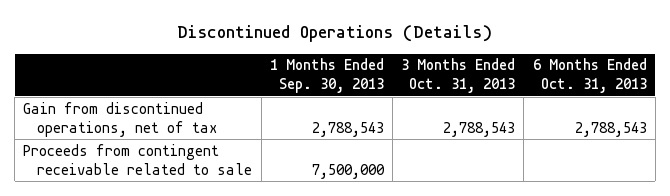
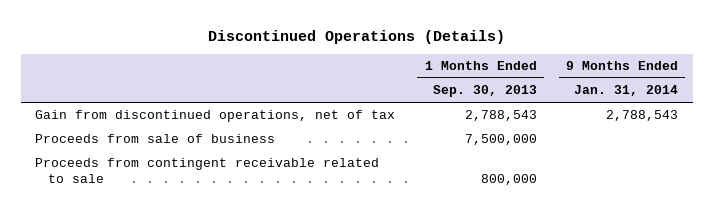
- | 1 Months Ended Sep. 30, 2013 | 3 Months Ended Oct. 31, 2013 | 6 Months Ended Oct. 31, 2013
+ | 1 Months Ended Sep. 30, 2013 | 9 Months Ended Jan. 31, 2014
- Proceeds from contingent receivable related to sale | 7,500,000 | |
+ Proceeds from sale of business | 7,500,000 |
+ Proceeds from contingent receivable related to sale | 800,000 |

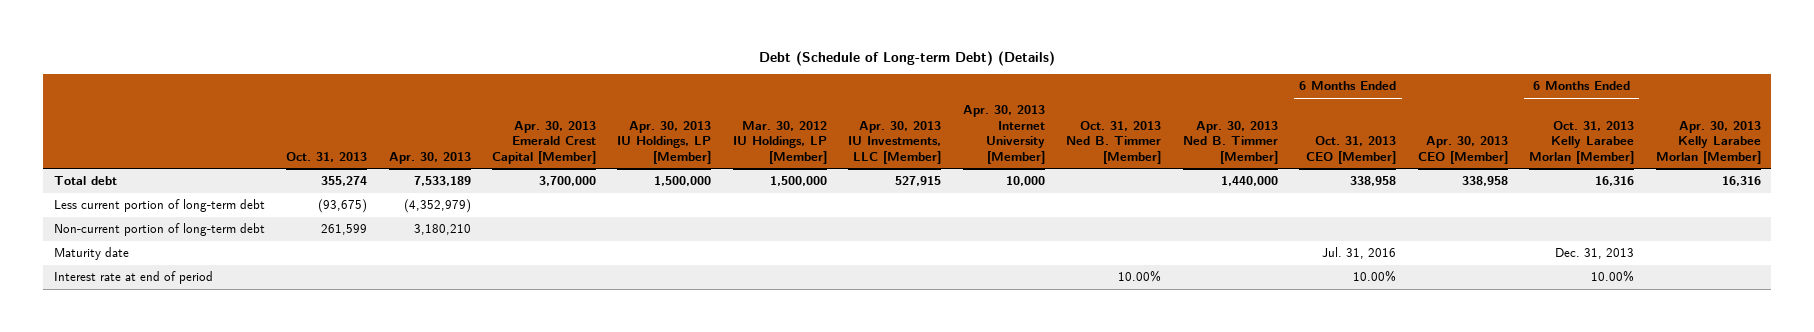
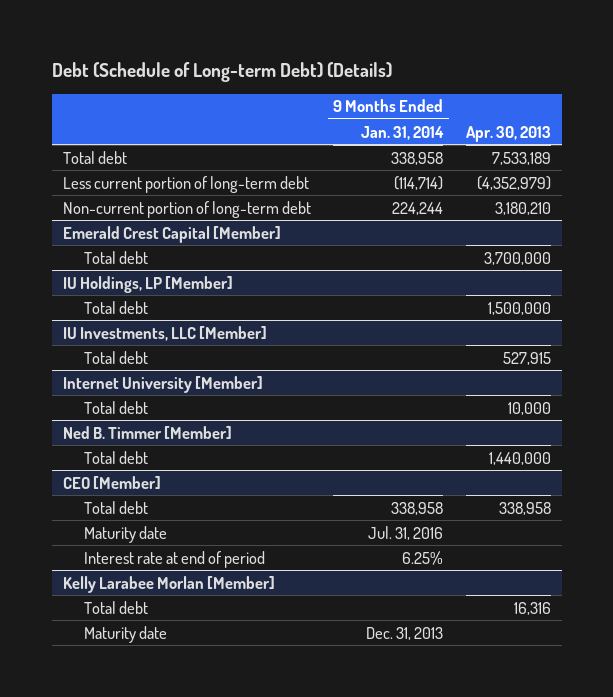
- | Oct. 31, 2013 | Apr. 30, 2013 | Apr. 30, 2013 Emerald Crest Capital [Member] | Apr. 30, 2013 IU Holdings, LP [Member] | Mar. 30, 2012 IU Holdings, LP [Member] | Apr. 30, 2013 IU Investments, LLC [Member] | Apr. 30, 2013 Internet University [Member] | Oct. 31, 2013 Ned B. Timmer [Member] | Apr. 30, 2013 Ned B. Timmer [Member] | 6 Months Ended Oct. 31, 2013 CEO [Member] | Apr. 30, 2013 CEO [Member] | 6 Months Ended Oct. 31, 2013 Kelly Larabee Morlan [Member] | Apr. 30, 2013 Kelly Larabee Morlan [Member]
+ | 9 Months Ended Jan. 31, 2014 | Apr. 30, 2013
+ Emerald Crest Capital [Member]
+ Total debt | | 3,700,000
+ IU Holdings, LP [Member]
+ Total debt | | 1,500,000
+ IU Investments, LLC [Member]
+ Total debt | | 527,915
+ Internet University [Member]
+ Total debt | | 10,000
+ Ned B. Timmer [Member]
+ Total debt | | 1,440,000
+ CEO [Member]
+ Total debt | 338,958 | 338,958
+ Kelly Larabee Morlan [Member]
+ Total debt | | 16,316
+ Maturity date | Dec. 31, 2013 |

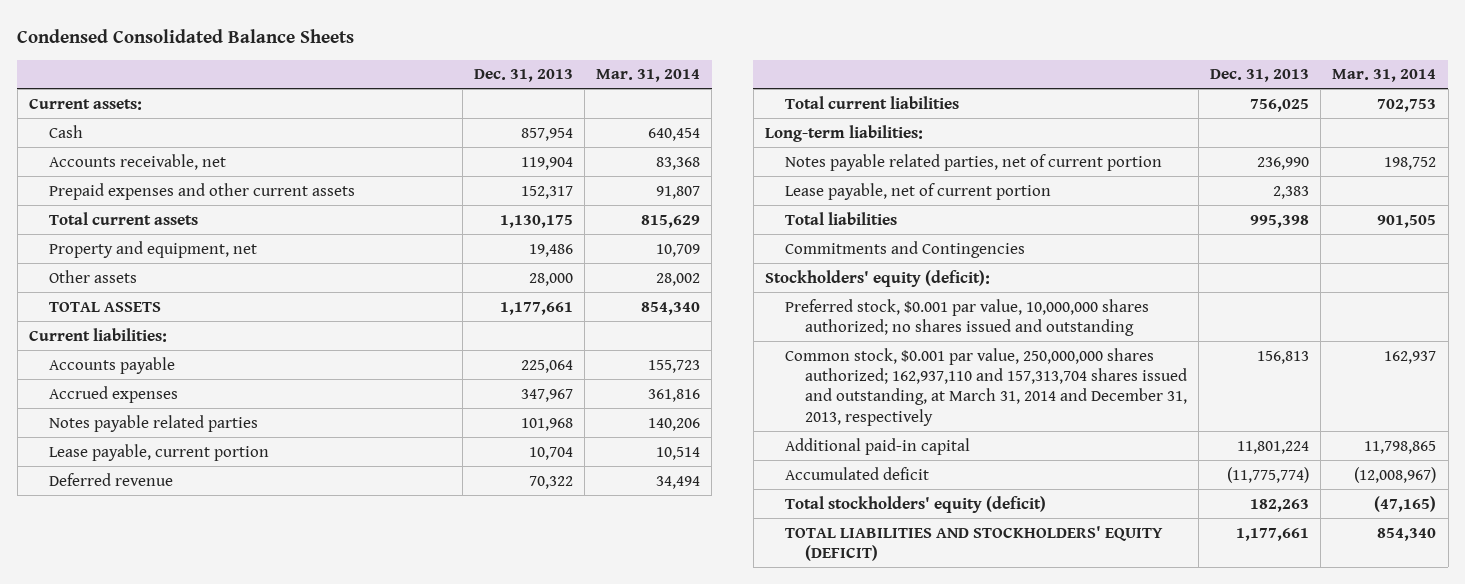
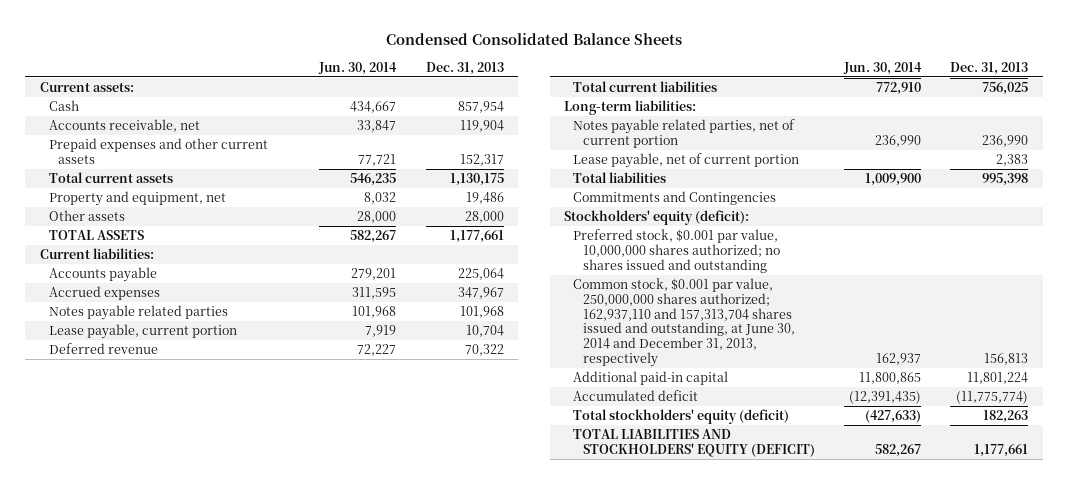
- | Dec. 31, 2013 | Mar. 31, 2014
+ | Jun. 30, 2014 | Dec. 31, 2013
- Common stock, $0.001 par value, 250,000,000 shares authorized; 162,937,110 and 157,313,704 shares issued and outstanding, at March 31, 2014 and December 31, 2013, respectively | 156,813 | 162,937
+ Common stock, $0.001 par value, 250,000,000 shares authorized; 162,937,110 and 157,313,704 shares issued and outstanding, at June 30, 2014 and December 31, 2013, respectively | 162,937 | 156,813

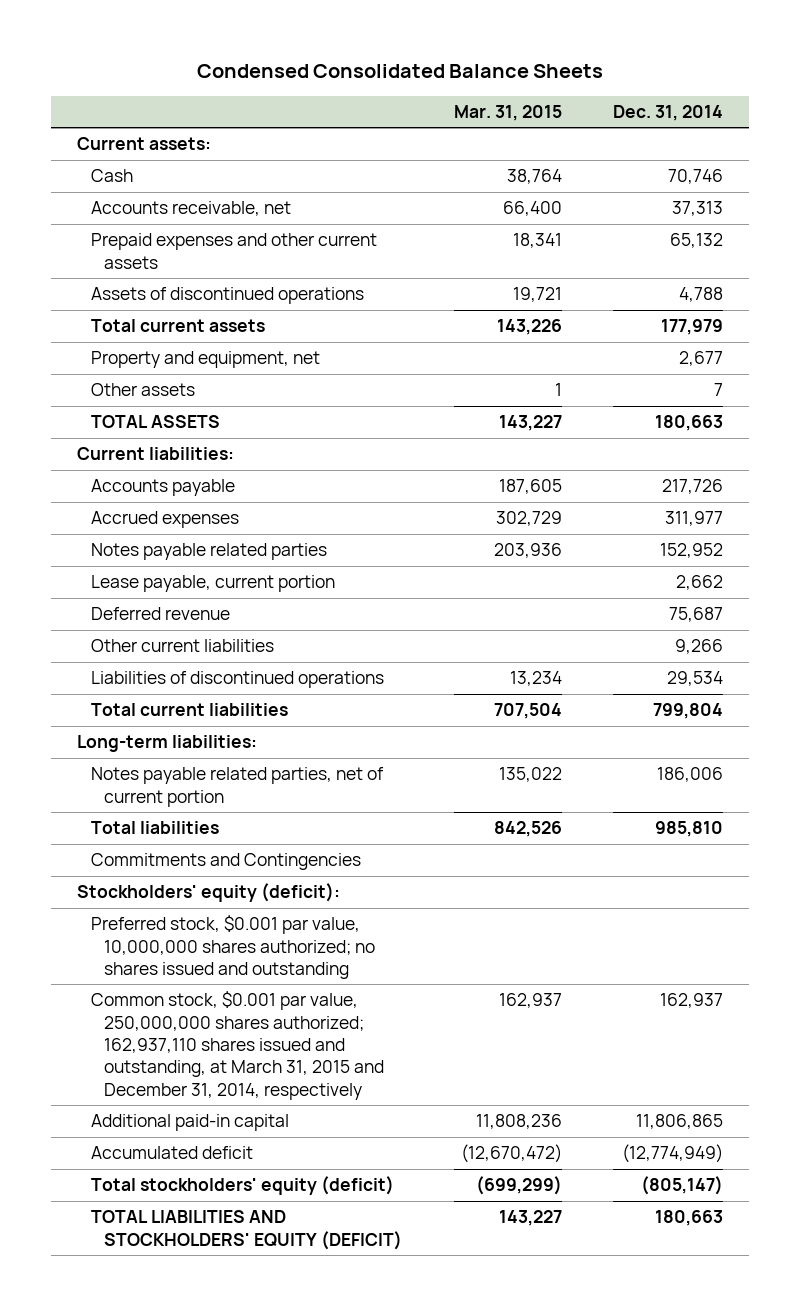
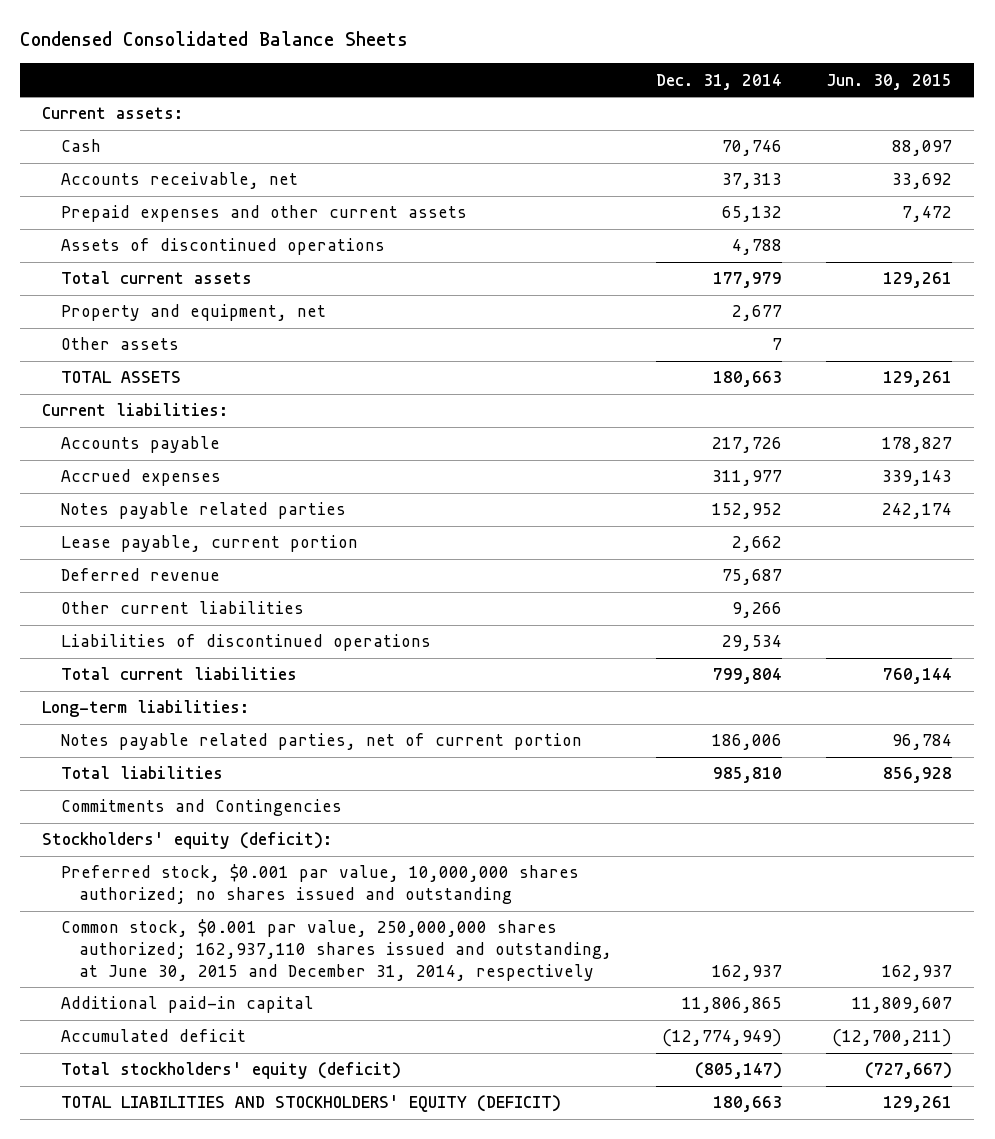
- | Mar. 31, 2015 | Dec. 31, 2014
+ | Dec. 31, 2014 | Jun. 30, 2015
- Common stock, $0.001 par value, 250,000,000 shares authorized; 162,937,110 shares issued and outstanding, at March 31, 2015 and December 31, 2014, respectively | 162,937 | 162,937
+ Common stock, $0.001 par value, 250,000,000 shares authorized; 162,937,110 shares issued and outstanding, at June 30, 2015 and December 31, 2014, respectively | 162,937 | 162,937

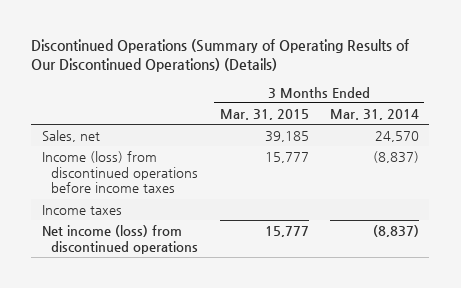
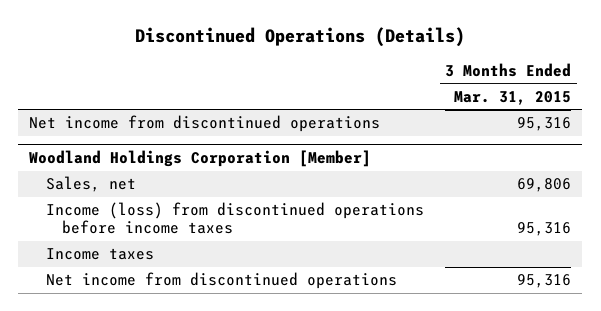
- Discontinued Operations (Summary of Operating Results of Our Discontinued Operations) (Details)
+ Discontinued Operations (Details)
- | 3 Months Ended Mar. 31, 2015 | 3 Months Ended Mar. 31, 2014
+ | 3 Months Ended Mar. 31, 2015
- Sales, net | 39,185 | 24,570
- Income (loss) from discontinued operations before income taxes | 15,777 | (8,837)
+ Net income from discontinued operations | 95,316
+ Woodland Holdings Corporation [Member]
+ Sales, net | 69,806
+ Income (loss) from discontinued operations before income taxes | 95,316
- Net income (loss) from discontinued operations | 15,777 | (8,837)
+ Net income from discontinued operations | 95,316

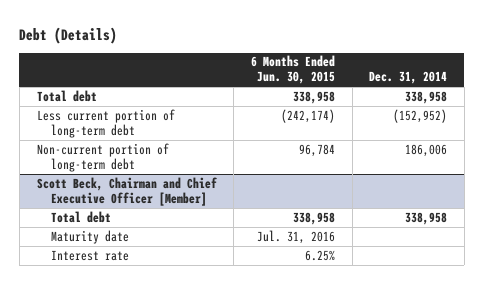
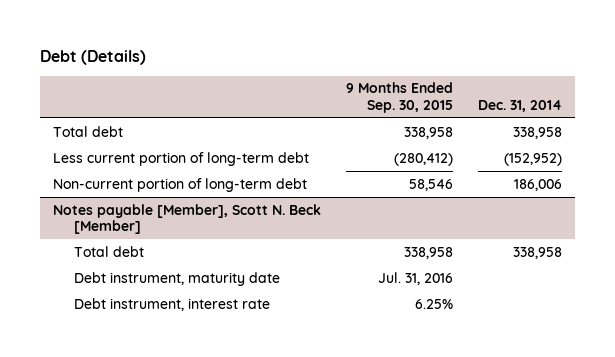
- | 6 Months Ended Jun. 30, 2015 | Dec. 31, 2014
+ | 9 Months Ended Sep. 30, 2015 | Dec. 31, 2014
- Scott Beck, Chairman and Chief Executive Officer [Member]
+ Notes payable [Member], Scott N. Beck [Member]
- Maturity date | Jul. 31, 2016 |
- Interest rate | 6.25% |
+ Debt instrument, maturity date | Jul. 31, 2016 |
+ Debt instrument, interest rate | 6.25% |

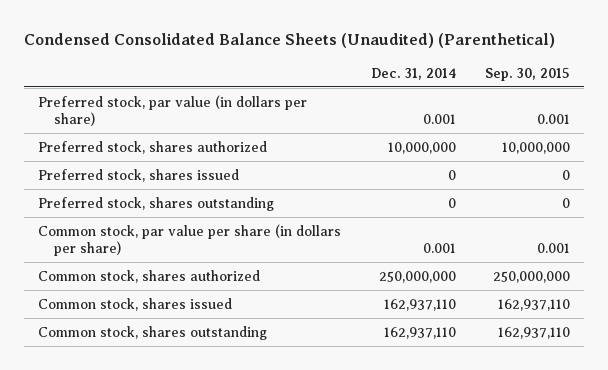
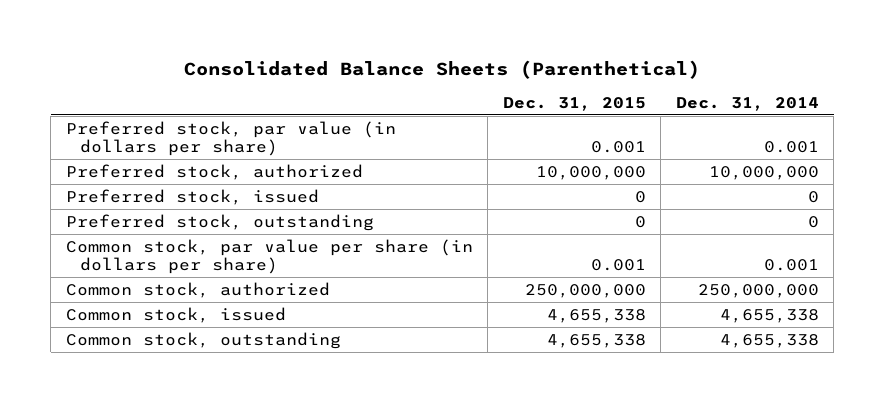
- Condensed Consolidated Balance Sheets (Unaudited) (Parenthetical)
+ Consolidated Balance Sheets (Parenthetical)
- | Dec. 31, 2014 | Sep. 30, 2015
+ | Dec. 31, 2015 | Dec. 31, 2014
- Preferred stock, shares authorized | 10,000,000 | 10,000,000
- Preferred stock, shares issued | 0 | 0
- Preferred stock, shares outstanding | 0 | 0
+ Preferred stock, authorized | 10,000,000 | 10,000,000
+ Preferred stock, issued | 0 | 0
+ Preferred stock, outstanding | 0 | 0
- Common stock, shares authorized | 250,000,000 | 250,000,000
- Common stock, shares issued | 162,937,110 | 162,937,110
- Common stock, shares outstanding | 162,937,110 | 162,937,110
+ Common stock, authorized | 250,000,000 | 250,000,000
+ Common stock, issued | 4,655,338 | 4,655,338
+ Common stock, outstanding | 4,655,338 | 4,655,338

